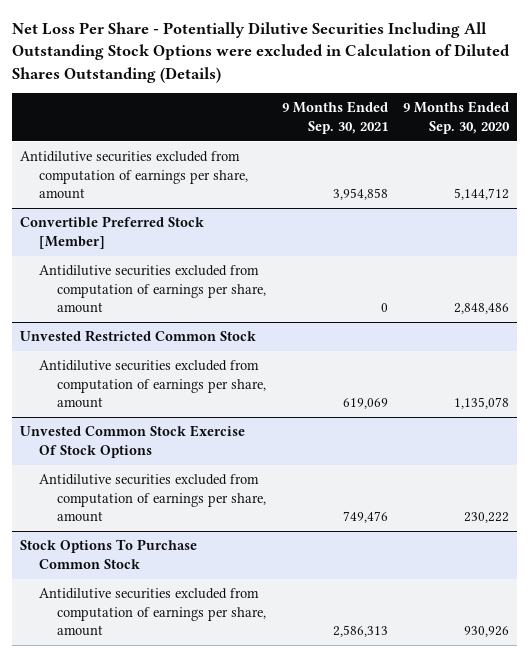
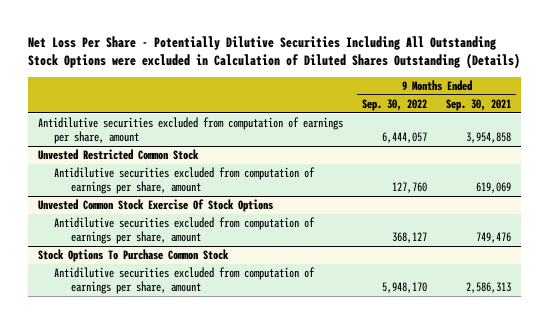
- | 9 Months Ended Sep. 30, 2021 | 9 Months Ended Sep. 30, 2020
+ | 9 Months Ended Sep. 30, 2022 | 9 Months Ended Sep. 30, 2021
- Convertible Preferred Stock [Member]
- Antidilutive securities excluded from computation of earnings per share, amount | 0 | 2,848,486

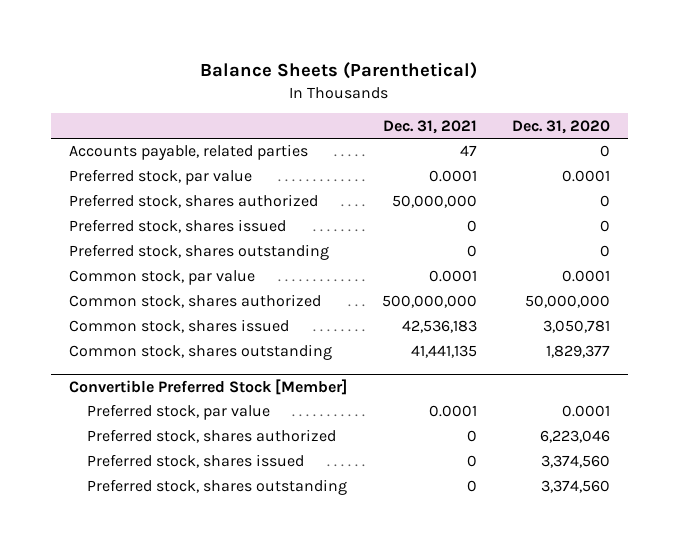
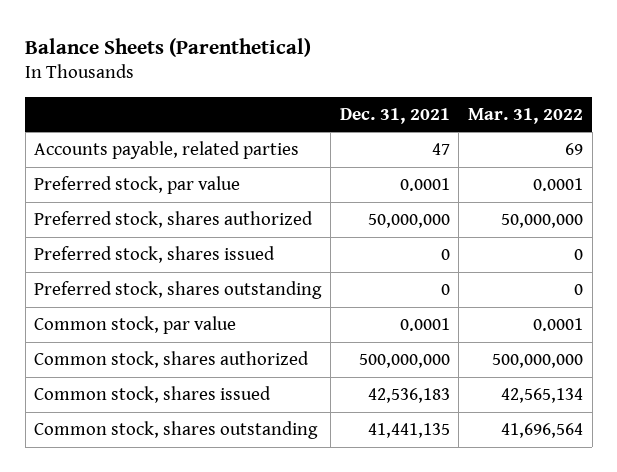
- | Dec. 31, 2021 | Dec. 31, 2020
+ | Dec. 31, 2021 | Mar. 31, 2022
- Convertible Preferred Stock [Member]
- Preferred stock, par value | 0.0001 | 0.0001
- Preferred stock, shares authorized | 0 | 6,223,046
- Preferred stock, shares issued | 0 | 3,374,560
- Preferred stock, shares outstanding | 0 | 3,374,560

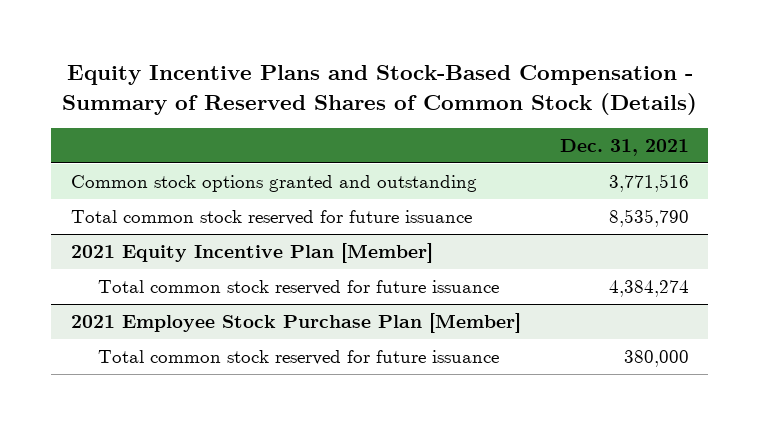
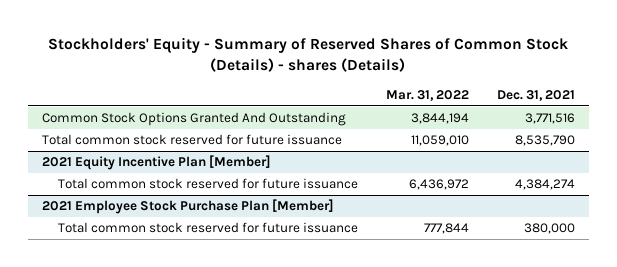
- Equity Incentive Plans and Stock-Based Compensation - Summary of Reserved Shares of Common Stock (Details)
+ Stockholders' Equity - Summary of Reserved Shares of Common Stock (Details) - shares (Details)
- | Dec. 31, 2021
+ | Mar. 31, 2022 | Dec. 31, 2021
- Common stock options granted and outstanding | 3,771,516
+ Common Stock Options Granted And Outstanding | 3,844,194 | 3,771,516

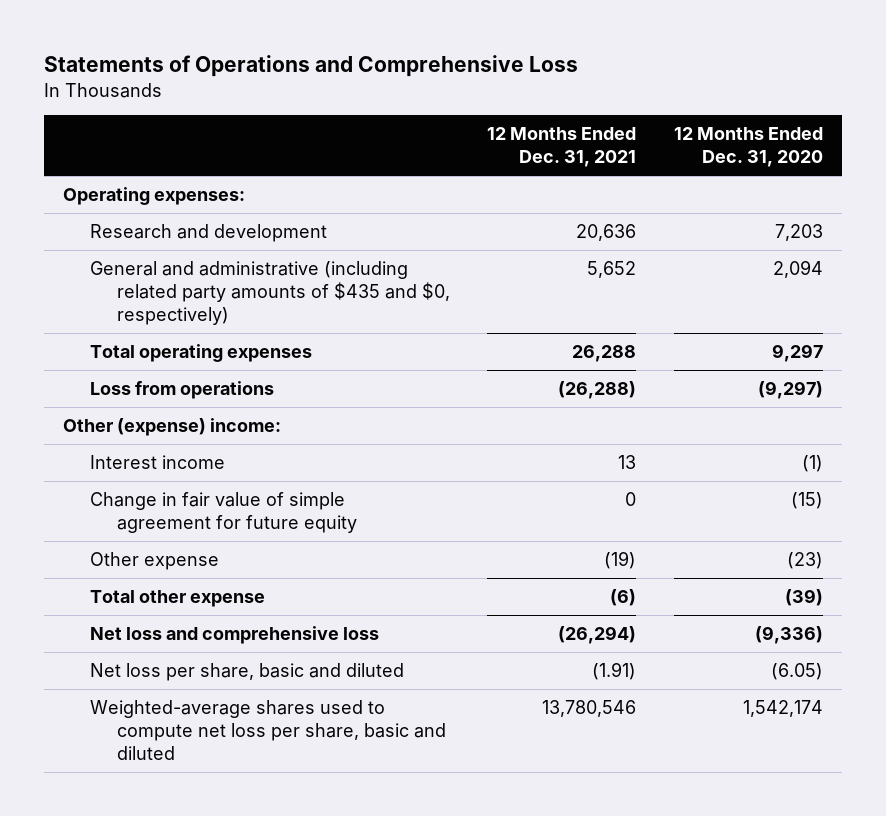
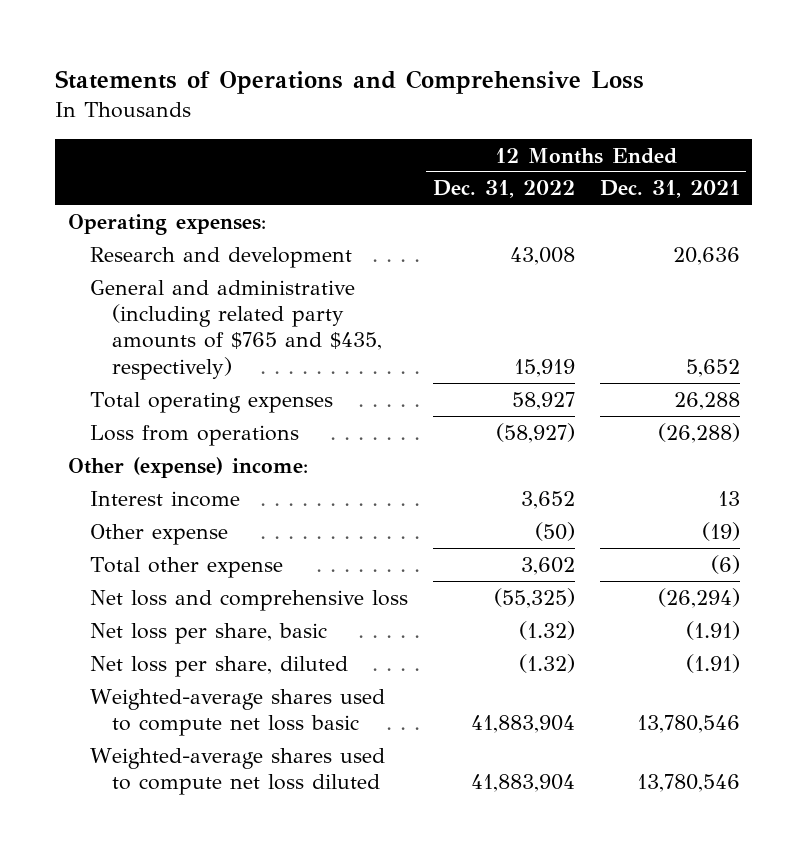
- | 12 Months Ended Dec. 31, 2021 | 12 Months Ended Dec. 31, 2020
+ | 12 Months Ended Dec. 31, 2022 | 12 Months Ended Dec. 31, 2021
- General and administrative (including related party amounts of $435 and $0, respectively) | 5,652 | 2,094
+ General and administrative (including related party amounts of $765 and $435, respectively) | 15,919 | 5,652
- Change in fair value of simple agreement for future equity | 0 | (15)
- Net loss per share, basic and diluted | (1.91) | (6.05)
- Weighted-average shares used to compute net loss per share, basic and diluted | 13,780,546 | 1,542,174
+ Net loss per share, basic | (1.32) | (1.91)
+ Net loss per share, diluted | (1.32) | (1.91)
+ Weighted-average shares used to compute net loss basic | 41,883,904 | 13,780,546
+ Weighted-average shares used to compute net loss diluted | 41,883,904 | 13,780,546

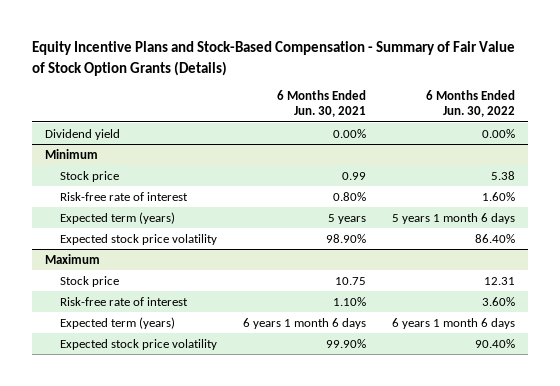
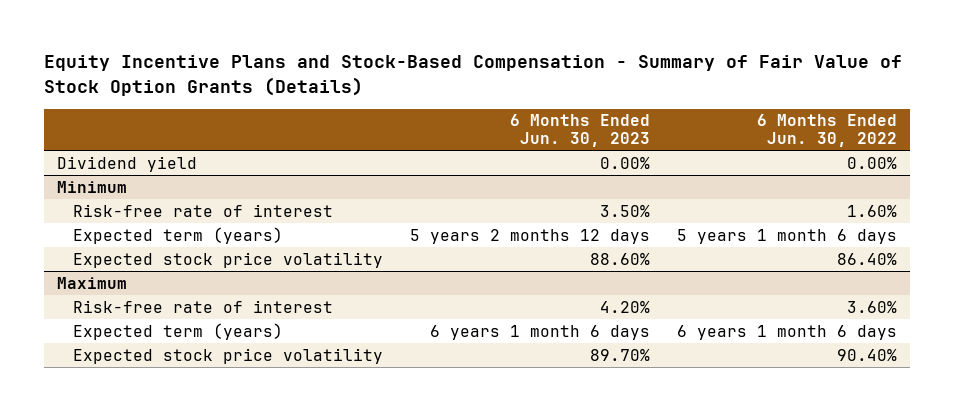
- | 6 Months Ended Jun. 30, 2021 | 6 Months Ended Jun. 30, 2022
+ | 6 Months Ended Jun. 30, 2023 | 6 Months Ended Jun. 30, 2022
@ Minimum
- Stock price | 0.99 | 5.38
@ Maximum
- Stock price | 10.75 | 12.31

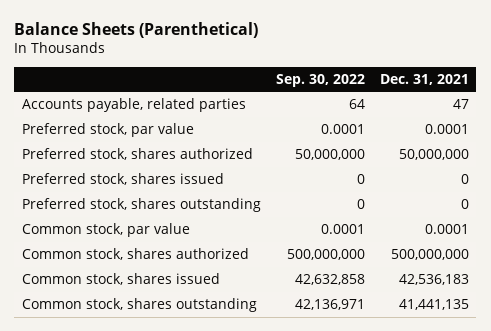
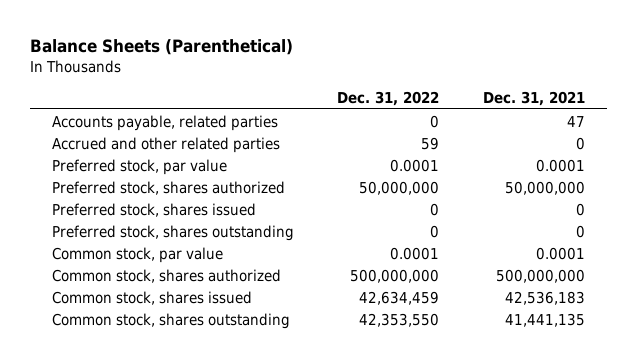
- | Sep. 30, 2022 | Dec. 31, 2021
+ | Dec. 31, 2022 | Dec. 31, 2021
+ Accrued and other related parties | 59 | 0

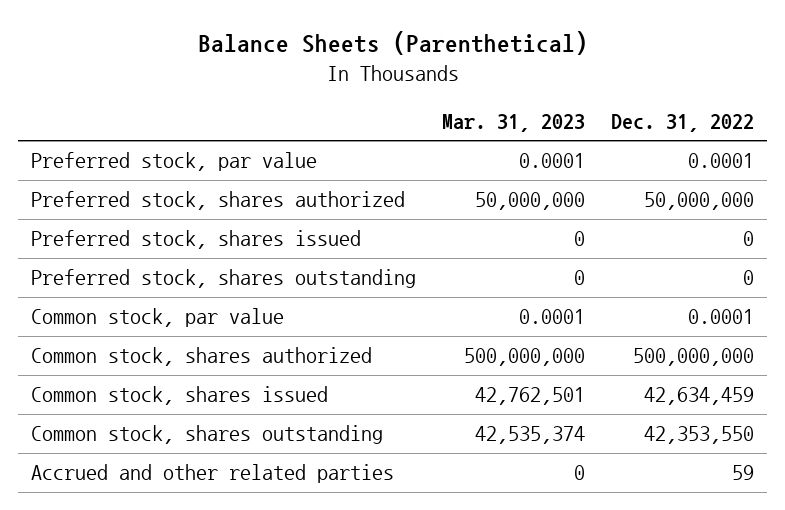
- | Dec. 31, 2022 | Dec. 31, 2021
+ | Mar. 31, 2023 | Dec. 31, 2022
- Accounts payable, related parties | 0 | 47
moved down: Accrued and other related parties | 0 | 59

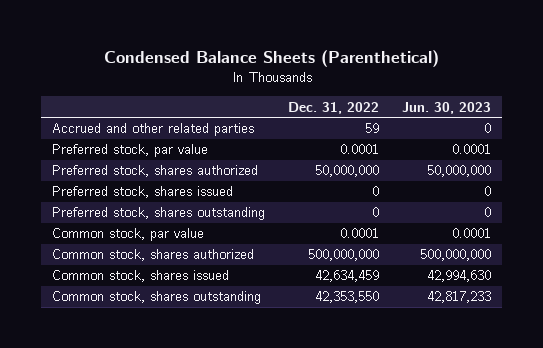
- Balance Sheets (Parenthetical)
+ Condensed Balance Sheets (Parenthetical)
- | Mar. 31, 2023 | Dec. 31, 2022
+ | Dec. 31, 2022 | Jun. 30, 2023
moved up: Accrued and other related parties | 59 | 0

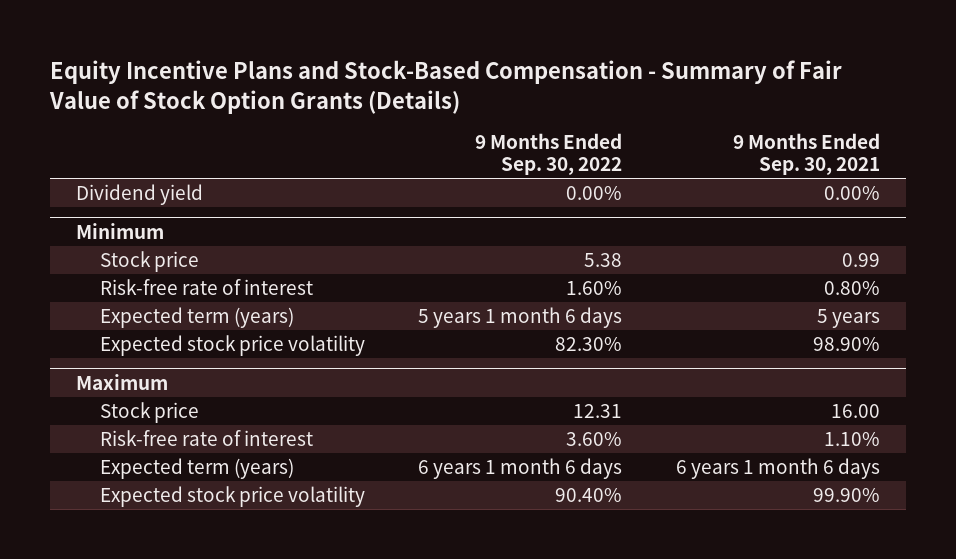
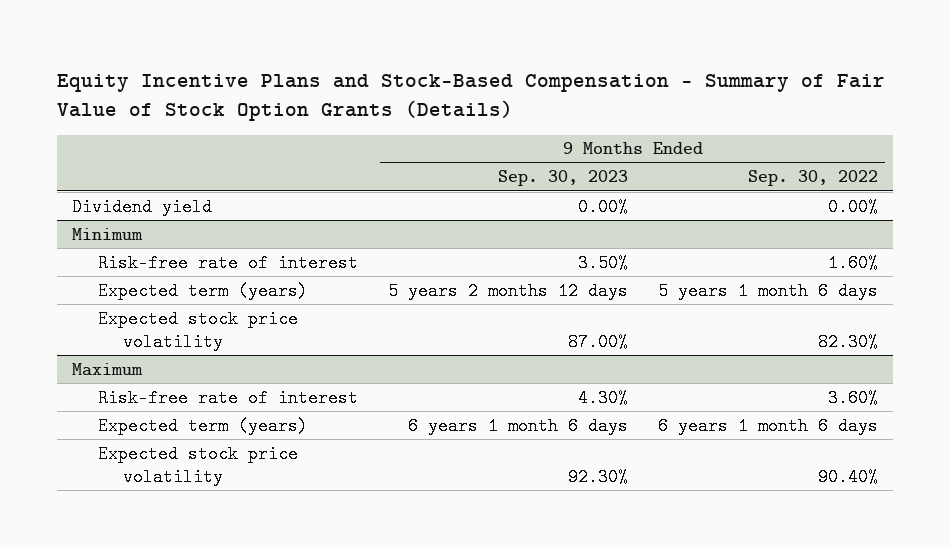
- | 9 Months Ended Sep. 30, 2022 | 9 Months Ended Sep. 30, 2021
+ | 9 Months Ended Sep. 30, 2023 | 9 Months Ended Sep. 30, 2022
@ Minimum
- Stock price | 5.38 | 0.99
@ Maximum
- Stock price | 12.31 | 16.00

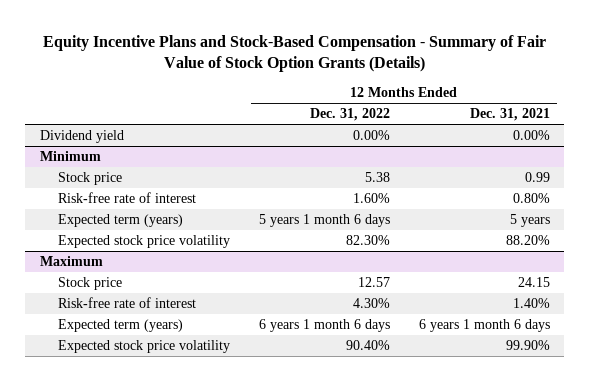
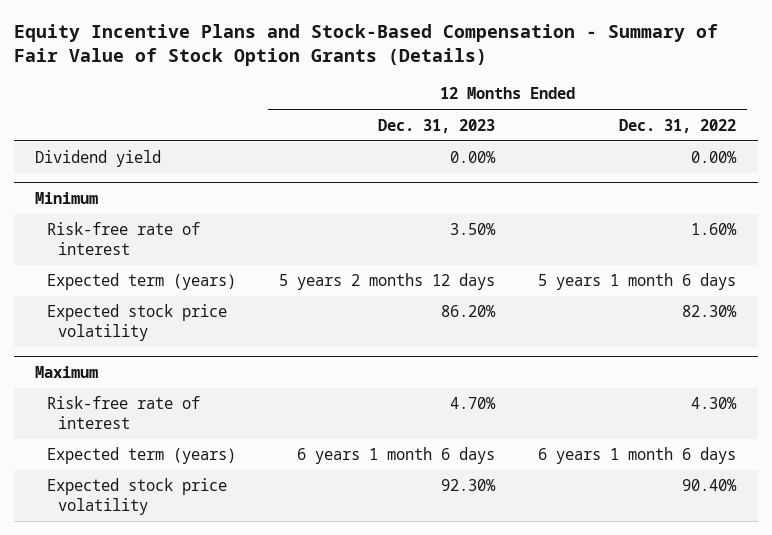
- | 12 Months Ended Dec. 31, 2022 | 12 Months Ended Dec. 31, 2021
+ | 12 Months Ended Dec. 31, 2023 | 12 Months Ended Dec. 31, 2022
@ Minimum
- Stock price | 5.38 | 0.99
@ Maximum
- Stock price | 12.57 | 24.15

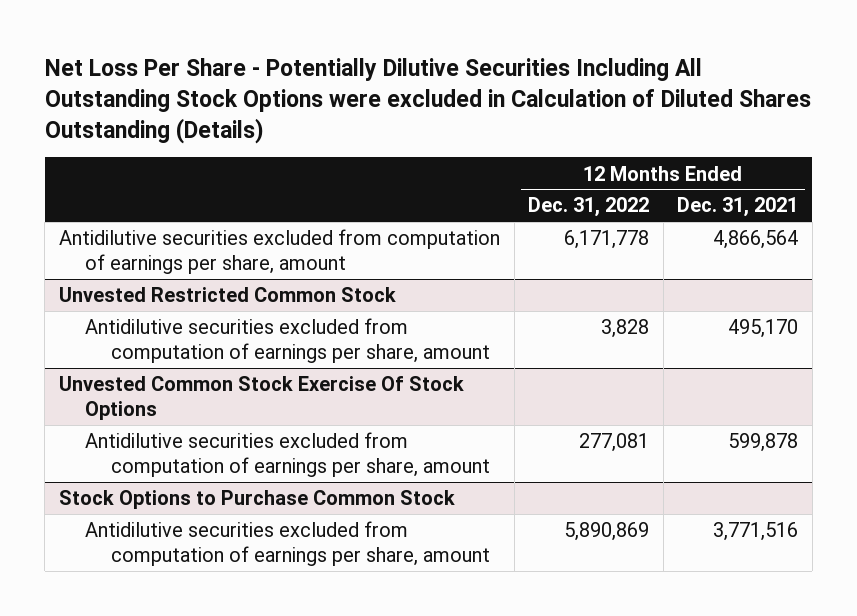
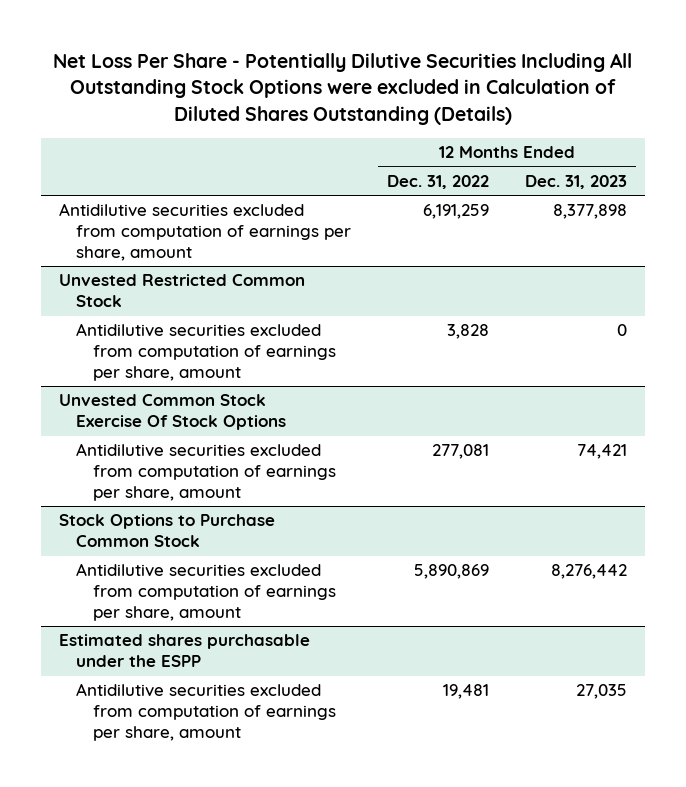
- | 12 Months Ended Dec. 31, 2022 | 12 Months Ended Dec. 31, 2021
+ | 12 Months Ended Dec. 31, 2022 | 12 Months Ended Dec. 31, 2023
- Antidilutive securities excluded from computation of earnings per share, amount | 6,171,778 | 4,866,564
+ Antidilutive securities excluded from computation of earnings per share, amount | 6,191,259 | 8,377,898
+ Estimated shares purchasable under the ESPP
+ Antidilutive securities excluded from computation of earnings per share, amount | 19,481 | 27,035

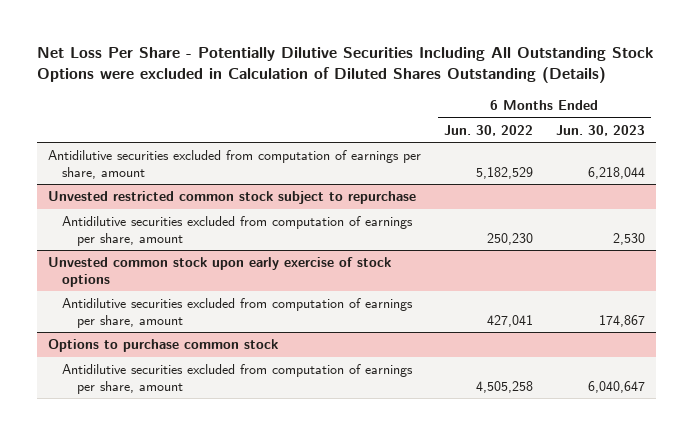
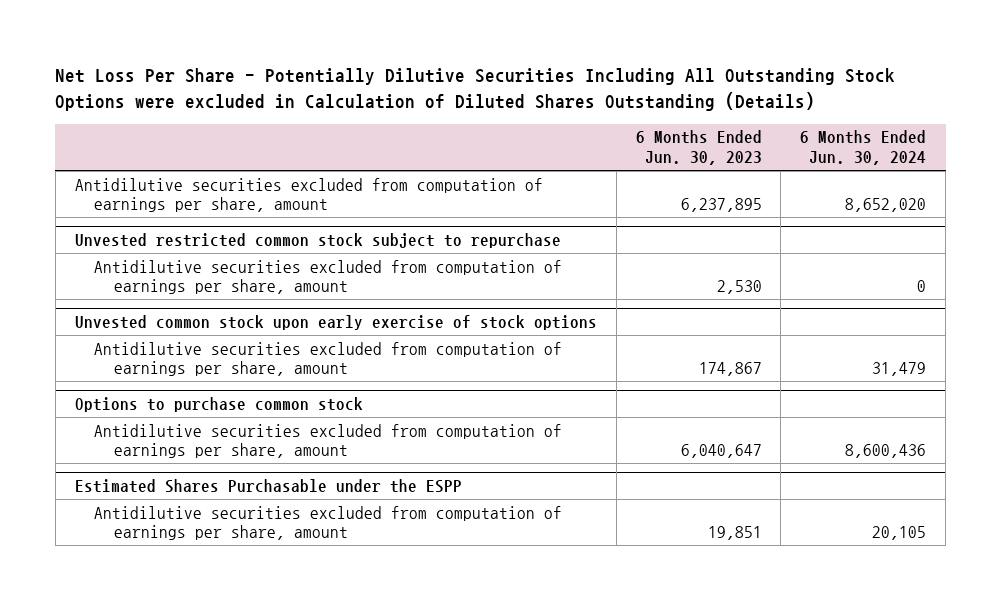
- | 6 Months Ended Jun. 30, 2022 | 6 Months Ended Jun. 30, 2023
+ | 6 Months Ended Jun. 30, 2023 | 6 Months Ended Jun. 30, 2024
- Antidilutive securities excluded from computation of earnings per share, amount | 5,182,529 | 6,218,044
+ Antidilutive securities excluded from computation of earnings per share, amount | 6,237,895 | 8,652,020
+ Estimated Shares Purchasable under the ESPP
+ Antidilutive securities excluded from computation of earnings per share, amount | 19,851 | 20,105

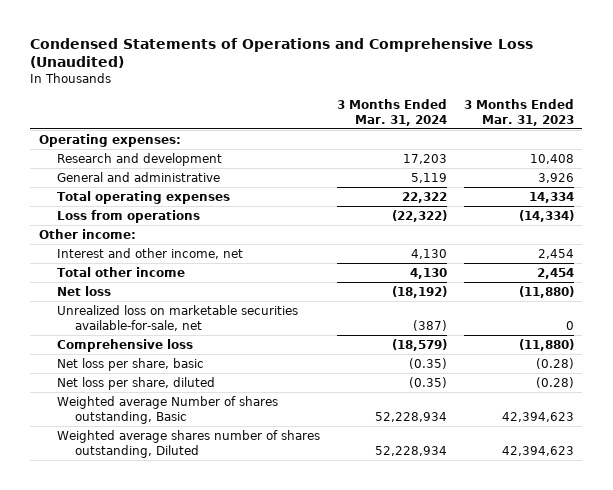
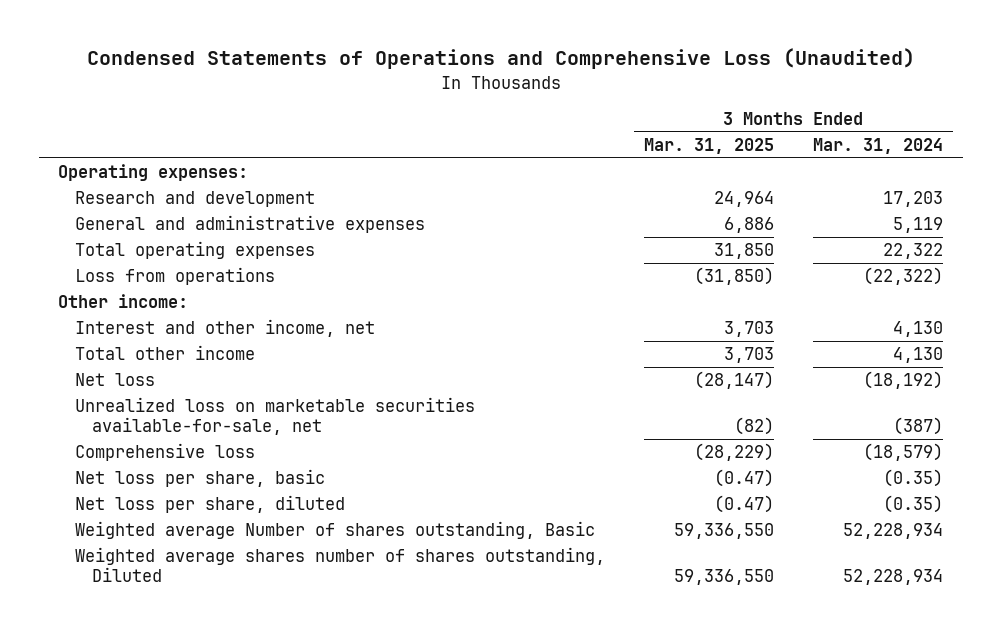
- | 3 Months Ended Mar. 31, 2024 | 3 Months Ended Mar. 31, 2023
+ | 3 Months Ended Mar. 31, 2025 | 3 Months Ended Mar. 31, 2024
- General and administrative | 5,119 | 3,926
+ General and administrative expenses | 6,886 | 5,119

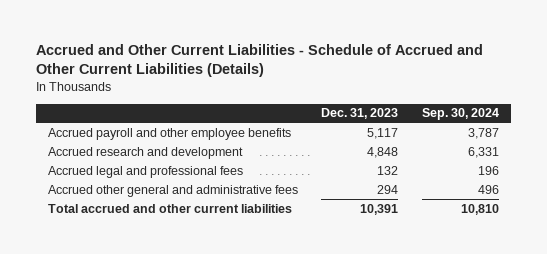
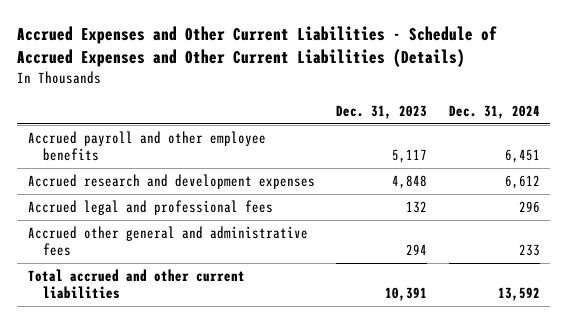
- Accrued and Other Current Liabilities - Schedule of Accrued and Other Current Liabilities (Details)
+ Accrued Expenses and Other Current Liabilities - Schedule of Accrued Expenses and Other Current Liabilities (Details)
- | Dec. 31, 2023 | Sep. 30, 2024
+ | Dec. 31, 2023 | Dec. 31, 2024
- Accrued research and development | 4,848 | 6,331
+ Accrued research and development expenses | 4,848 | 6,612

